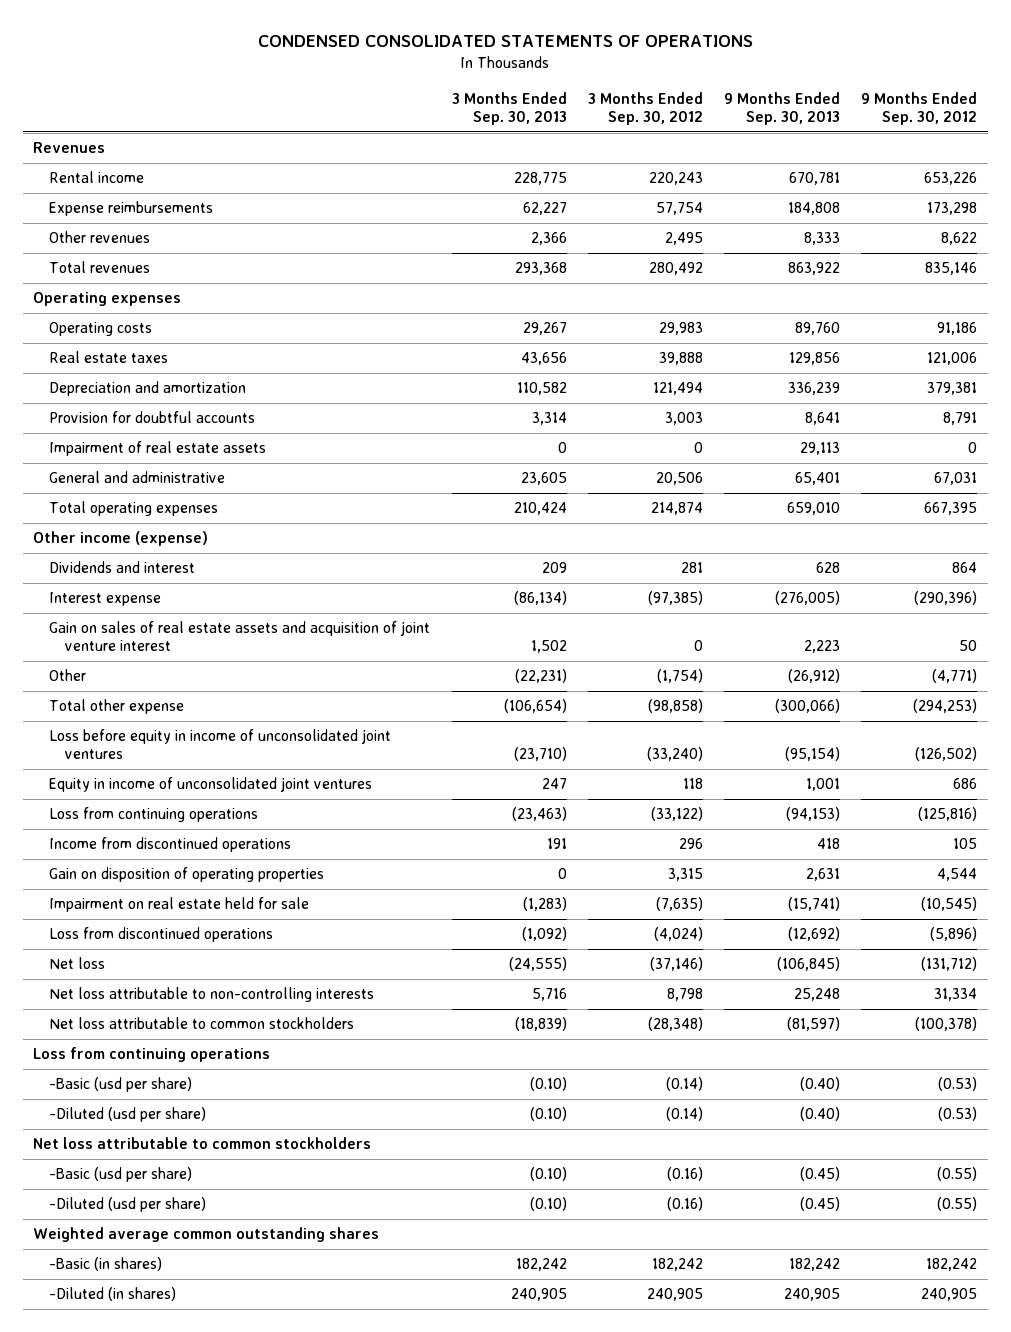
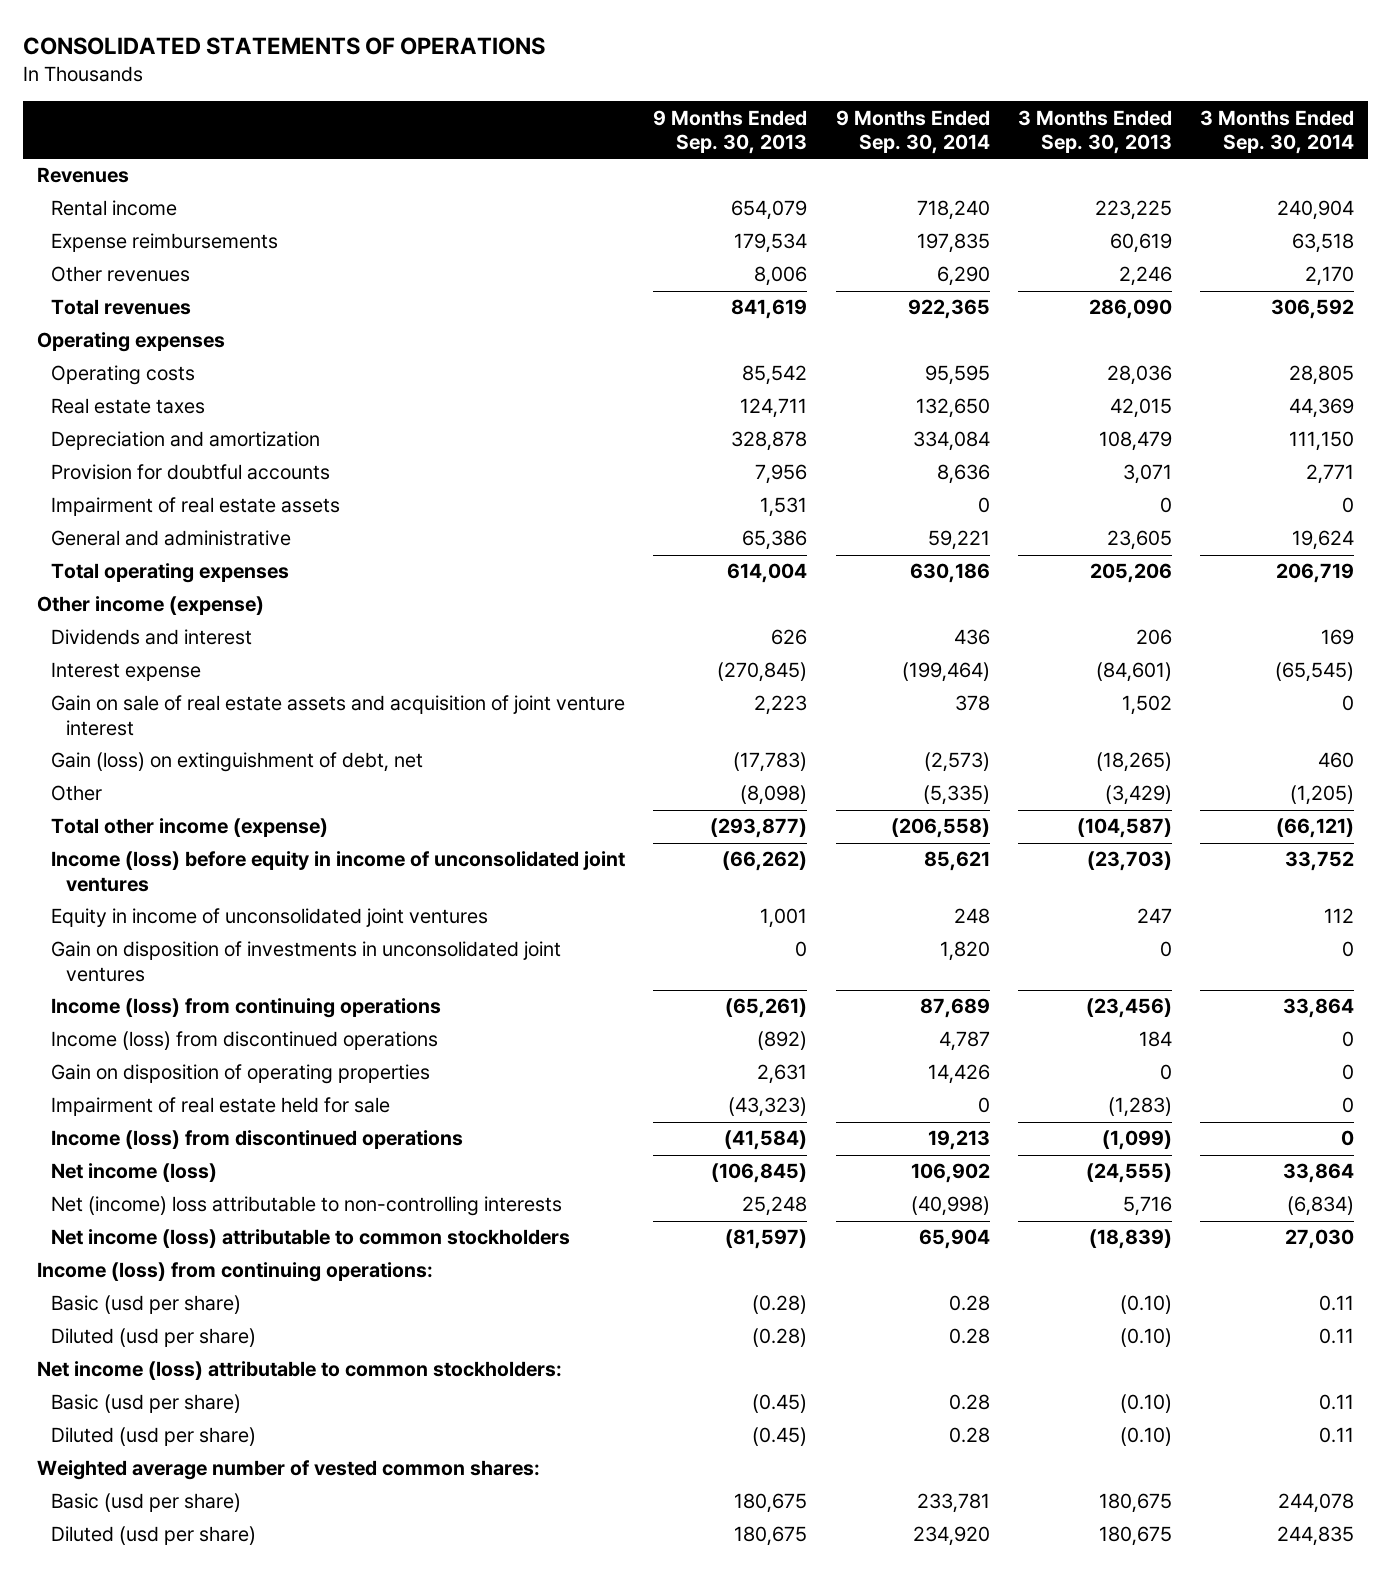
- CONDENSED CONSOLIDATED STATEMENTS OF OPERATIONS
+ CONSOLIDATED STATEMENTS OF OPERATIONS
- | 3 Months Ended Sep. 30, 2013 | 3 Months Ended Sep. 30, 2012 | 9 Months Ended Sep. 30, 2013 | 9 Months Ended Sep. 30, 2012
+ | 9 Months Ended Sep. 30, 2013 | 9 Months Ended Sep. 30, 2014 | 3 Months Ended Sep. 30, 2013 | 3 Months Ended Sep. 30, 2014
- Rental income | 228,775 | 220,243 | 670,781 | 653,226
- Expense reimbursements | 62,227 | 57,754 | 184,808 | 173,298
- Other revenues | 2,366 | 2,495 | 8,333 | 8,622
- Total revenues | 293,368 | 280,492 | 863,922 | 835,146
+ Rental income | 654,079 | 718,240 | 223,225 | 240,904
+ Expense reimbursements | 179,534 | 197,835 | 60,619 | 63,518
+ Other revenues | 8,006 | 6,290 | 2,246 | 2,170
+ Total revenues | 841,619 | 922,365 | 286,090 | 306,592
- Operating costs | 29,267 | 29,983 | 89,760 | 91,186
- Real estate taxes | 43,656 | 39,888 | 129,856 | 121,006
- Depreciation and amortization | 110,582 | 121,494 | 336,239 | 379,381
- Provision for doubtful accounts | 3,314 | 3,003 | 8,641 | 8,791
- Impairment of real estate assets | 0 | 0 | 29,113 | 0
- General and administrative | 23,605 | 20,506 | 65,401 | 67,031
- Total operating expenses | 210,424 | 214,874 | 659,010 | 667,395
+ Operating costs | 85,542 | 95,595 | 28,036 | 28,805
+ Real estate taxes | 124,711 | 132,650 | 42,015 | 44,369
+ Depreciation and amortization | 328,878 | 334,084 | 108,479 | 111,150
+ Provision for doubtful accounts | 7,956 | 8,636 | 3,071 | 2,771
+ Impairment of real estate assets | 1,531 | 0 | 0 | 0
+ General and administrative | 65,386 | 59,221 | 23,605 | 19,624
+ Total operating expenses | 614,004 | 630,186 | 205,206 | 206,719
- Dividends and interest | 209 | 281 | 628 | 864
- Interest expense | (86,134) | (97,385) | (276,005) | (290,396)
- Gain on sales of real estate assets and acquisition of joint venture interest | 1,502 | 0 | 2,223 | 50
- Other | (22,231) | (1,754) | (26,912) | (4,771)
- Total other expense | (106,654) | (98,858) | (300,066) | (294,253)
- Loss before equity in income of unconsolidated joint ventures | (23,710) | (33,240) | (95,154) | (126,502)
+ Dividends and interest | 626 | 436 | 206 | 169
+ Interest expense | (270,845) | (199,464) | (84,601) | (65,545)
+ Gain on sale of real estate assets and acquisition of joint venture interest | 2,223 | 378 | 1,502 | 0
+ Gain (loss) on extinguishment of debt, net | (17,783) | (2,573) | (18,265) | 460
+ Other | (8,098) | (5,335) | (3,429) | (1,205)
+ Total other income (expense) | (293,877) | (206,558) | (104,587) | (66,121)
+ Income (loss) before equity in income of unconsolidated joint ventures | (66,262) | 85,621 | (23,703) | 33,752
- Loss from continuing operations | (23,463) | (33,122) | (94,153) | (125,816)
- Income from discontinued operations | 191 | 296 | 418 | 105
+ Gain on disposition of investments in unconsolidated joint ventures | 0 | 1,820 | 0 | 0
+ Income (loss) from continuing operations | (65,261) | 87,689 | (23,456) | 33,864
+ Income (loss) from discontinued operations | (892) | 4,787 | 184 | 0
- Impairment on real estate held for sale | (1,283) | (7,635) | (15,741) | (10,545)
- Loss from discontinued operations | (1,092) | (4,024) | (12,692) | (5,896)
- Net loss | (24,555) | (37,146) | (106,845) | (131,712)
- Net loss attributable to non-controlling interests | 5,716 | 8,798 | 25,248 | 31,334
- Net loss attributable to common stockholders | (18,839) | (28,348) | (81,597) | (100,378)
- Loss from continuing operations
- -Basic (usd per share) | (0.10) | (0.14) | (0.40) | (0.53)
- -Diluted (usd per share) | (0.10) | (0.14) | (0.40) | (0.53)
- Net loss attributable to common stockholders
- -Basic (usd per share) | (0.10) | (0.16) | (0.45) | (0.55)
- -Diluted (usd per share) | (0.10) | (0.16) | (0.45) | (0.55)
- Weighted average common outstanding shares
- -Basic (in shares) | 182,242 | 182,242 | 182,242 | 182,242
- -Diluted (in shares) | 240,905 | 240,905 | 240,905 | 240,905
+ Impairment of real estate held for sale | (43,323) | 0 | (1,283) | 0
+ Income (loss) from discontinued operations | (41,584) | 19,213 | (1,099) | 0
+ Net income (loss) | (106,845) | 106,902 | (24,555) | 33,864
+ Net (income) loss attributable to non-controlling interests | 25,248 | (40,998) | 5,716 | (6,834)
+ Net income (loss) attributable to common stockholders | (81,597) | 65,904 | (18,839) | 27,030
+ Income (loss) from continuing operations:
+ Basic (usd per share) | (0.28) | 0.28 | (0.10) | 0.11
+ Diluted (usd per share) | (0.28) | 0.28 | (0.10) | 0.11
+ Net income (loss) attributable to common stockholders:
+ Basic (usd per share) | (0.45) | 0.28 | (0.10) | 0.11
+ Diluted (usd per share) | (0.45) | 0.28 | (0.10) | 0.11
+ Weighted average number of vested common shares:
+ Basic (usd per share) | 180,675 | 233,781 | 180,675 | 244,078
+ Diluted (usd per share) | 180,675 | 234,920 | 180,675 | 244,835

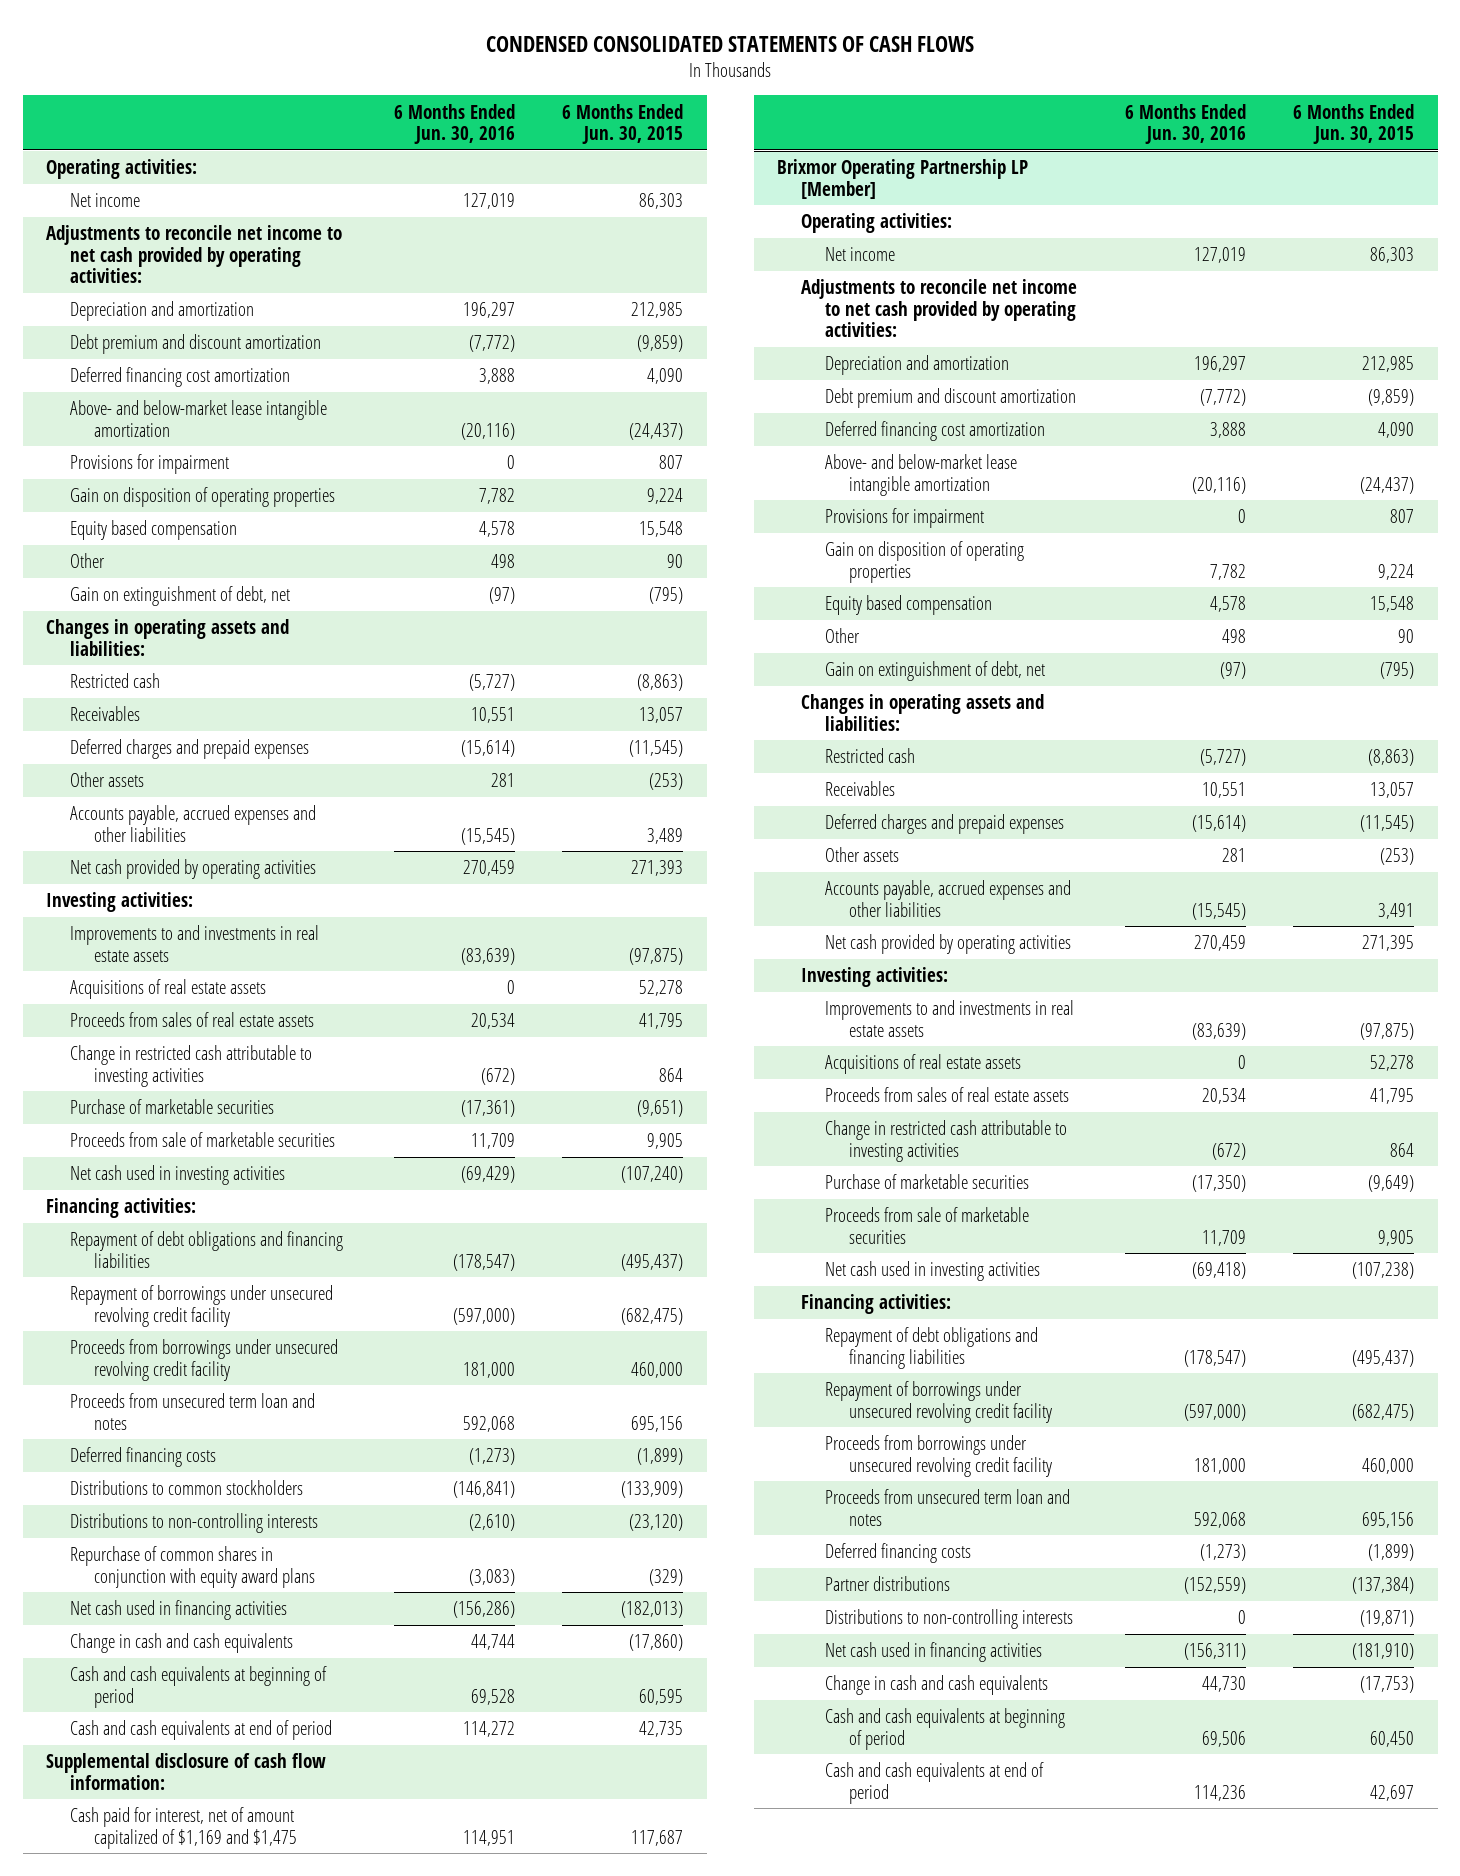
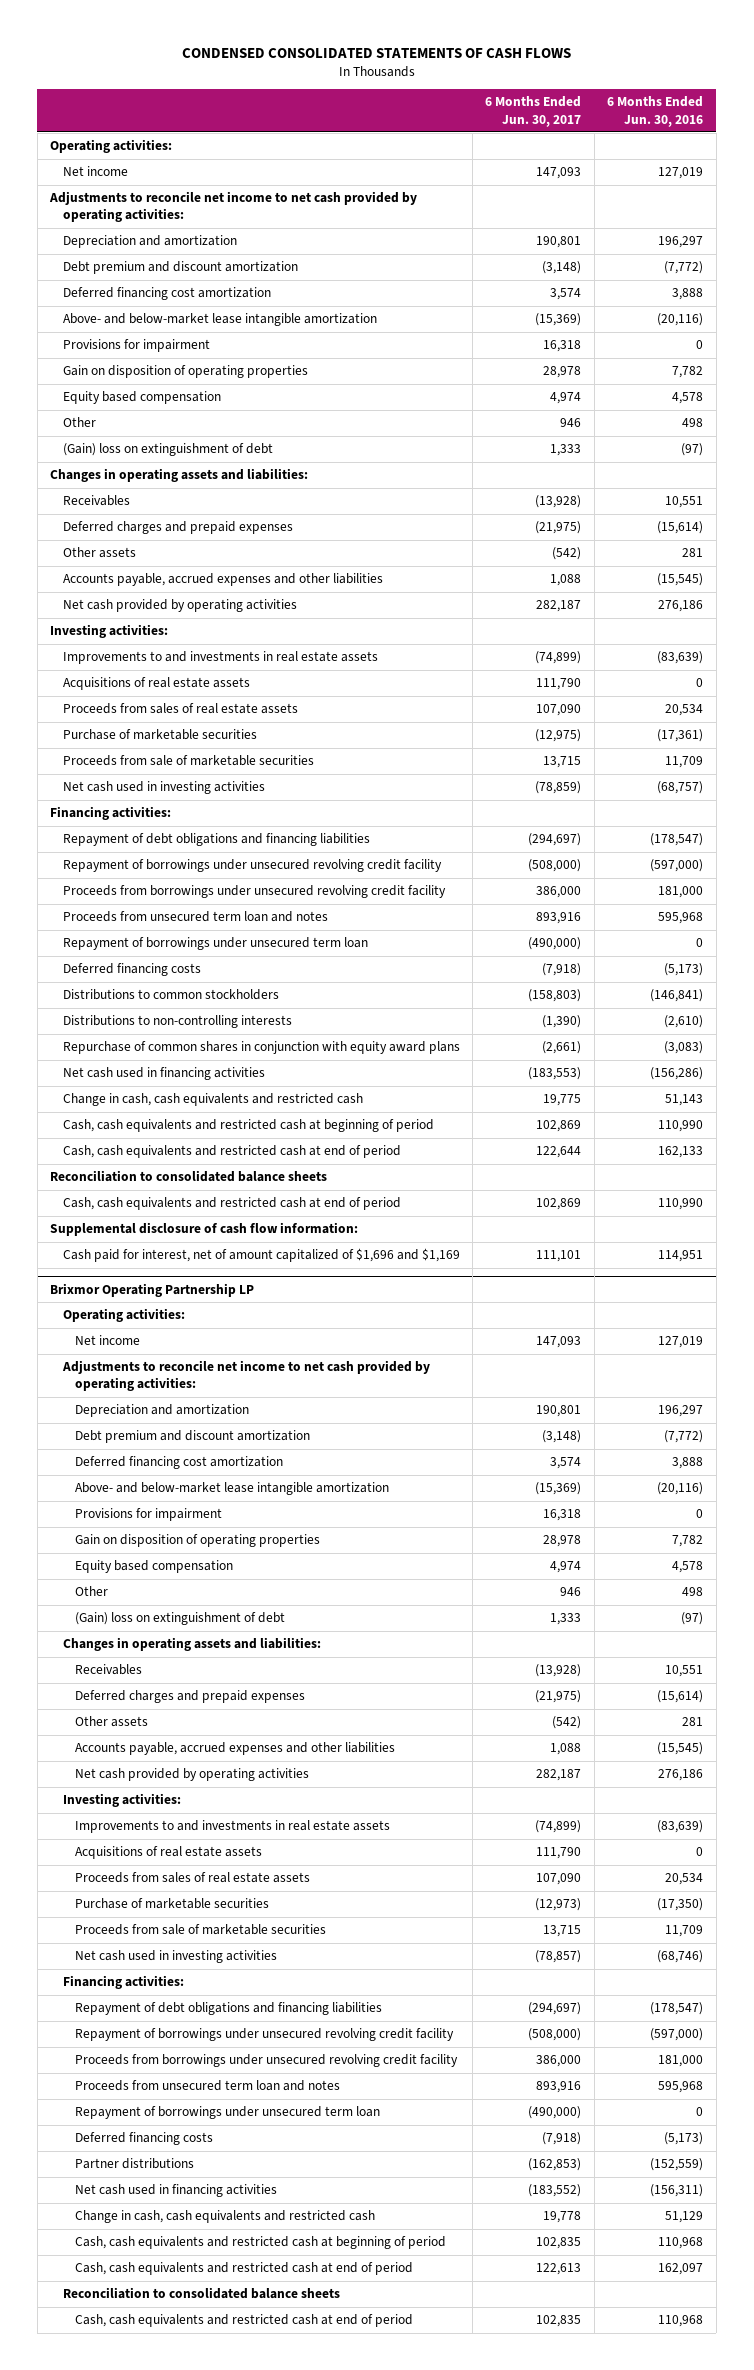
- | 6 Months Ended Jun. 30, 2016 | 6 Months Ended Jun. 30, 2015
+ | 6 Months Ended Jun. 30, 2017 | 6 Months Ended Jun. 30, 2016
- Gain on extinguishment of debt, net | (97) | (795)
+ (Gain) loss on extinguishment of debt | 1,333 | (97)
- Restricted cash | (5,727) | (8,863)
- Net cash provided by operating activities | 270,459 | 271,393
+ Net cash provided by operating activities | 282,187 | 276,186
- Change in restricted cash attributable to investing activities | (672) | 864
- Net cash used in investing activities | (69,429) | (107,240)
+ Net cash used in investing activities | (78,859) | (68,757)
- Proceeds from unsecured term loan and notes | 592,068 | 695,156
- Deferred financing costs | (1,273) | (1,899)
+ Proceeds from unsecured term loan and notes | 893,916 | 595,968
+ Repayment of borrowings under unsecured term loan | (490,000) | 0
+ Deferred financing costs | (7,918) | (5,173)
- Change in cash and cash equivalents | 44,744 | (17,860)
- Cash and cash equivalents at beginning of period | 69,528 | 60,595
- Cash and cash equivalents at end of period | 114,272 | 42,735
+ Change in cash, cash equivalents and restricted cash | 19,775 | 51,143
+ Cash, cash equivalents and restricted cash at beginning of period | 102,869 | 110,990
+ Cash, cash equivalents and restricted cash at end of period | 122,644 | 162,133
+ Reconciliation to consolidated balance sheets
+ Cash, cash equivalents and restricted cash at end of period | 102,869 | 110,990
- Cash paid for interest, net of amount capitalized of $1,169 and $1,475 | 114,951 | 117,687
- Brixmor Operating Partnership LP [Member]
+ Cash paid for interest, net of amount capitalized of $1,696 and $1,169 | 111,101 | 114,951
+ Brixmor Operating Partnership LP
- Gain on extinguishment of debt, net | (97) | (795)
+ (Gain) loss on extinguishment of debt | 1,333 | (97)
- Restricted cash | (5,727) | (8,863)
- Net cash provided by operating activities | 270,459 | 271,395
+ Net cash provided by operating activities | 282,187 | 276,186
- Change in restricted cash attributable to investing activities | (672) | 864
- Net cash used in investing activities | (69,418) | (107,238)
+ Net cash used in investing activities | (78,857) | (68,746)
- Proceeds from unsecured term loan and notes | 592,068 | 695,156
- Deferred financing costs | (1,273) | (1,899)
+ Proceeds from unsecured term loan and notes | 893,916 | 595,968
+ Repayment of borrowings under unsecured term loan | (490,000) | 0
+ Deferred financing costs | (7,918) | (5,173)
- Distributions to non-controlling interests | 0 | (19,871)
- Change in cash and cash equivalents | 44,730 | (17,753)
- Cash and cash equivalents at beginning of period | 69,506 | 60,450
- Cash and cash equivalents at end of period | 114,236 | 42,697
+ Change in cash, cash equivalents and restricted cash | 19,778 | 51,129
+ Cash, cash equivalents and restricted cash at beginning of period | 102,835 | 110,968
+ Cash, cash equivalents and restricted cash at end of period | 122,613 | 162,097
+ Reconciliation to consolidated balance sheets
+ Cash, cash equivalents and restricted cash at end of period | 102,835 | 110,968

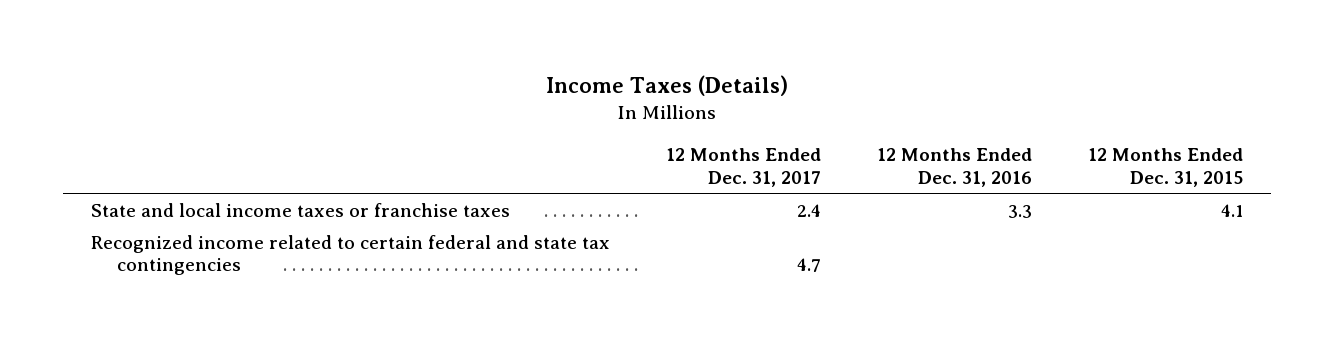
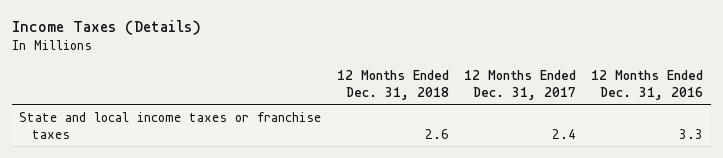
- | 12 Months Ended Dec. 31, 2017 | 12 Months Ended Dec. 31, 2016 | 12 Months Ended Dec. 31, 2015
+ | 12 Months Ended Dec. 31, 2018 | 12 Months Ended Dec. 31, 2017 | 12 Months Ended Dec. 31, 2016
- Recognized income related to certain federal and state tax contingencies | 4.7 | |

